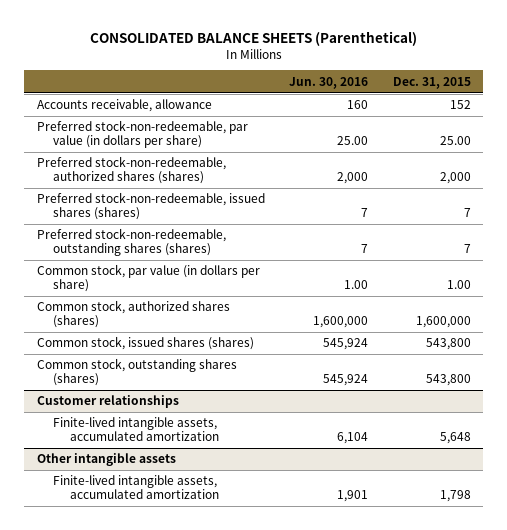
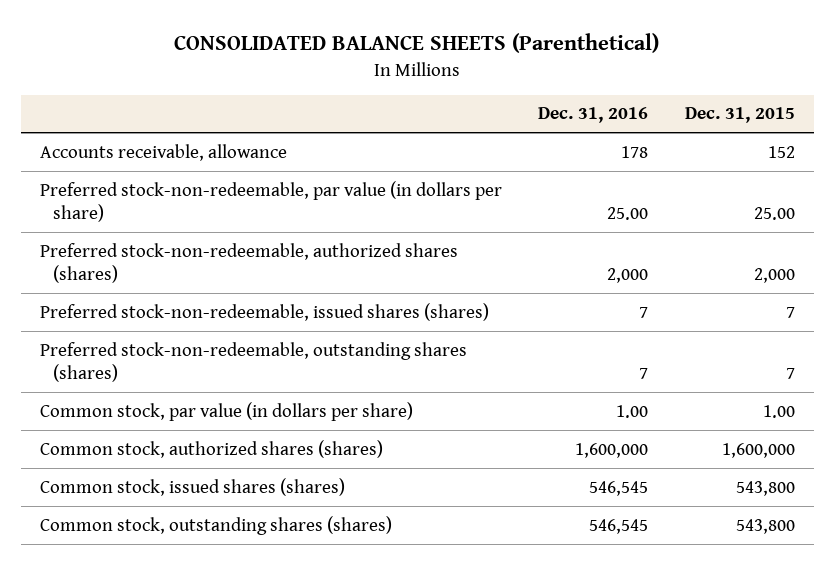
- | Jun. 30, 2016 | Dec. 31, 2015
+ | Dec. 31, 2016 | Dec. 31, 2015
- Customer relationships
- Finite-lived intangible assets, accumulated amortization | 6,104 | 5,648
- Other intangible assets
- Finite-lived intangible assets, accumulated amortization | 1,901 | 1,798

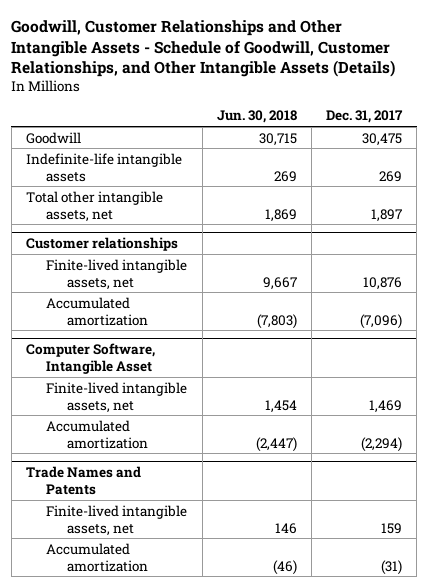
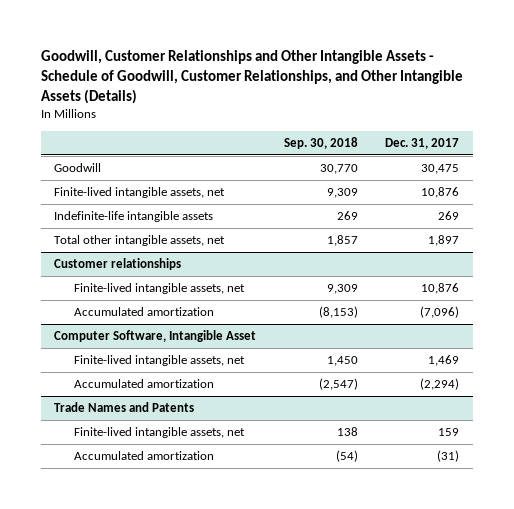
- | Jun. 30, 2018 | Dec. 31, 2017
+ | Sep. 30, 2018 | Dec. 31, 2017
+ Finite-lived intangible assets, net | 9,309 | 10,876

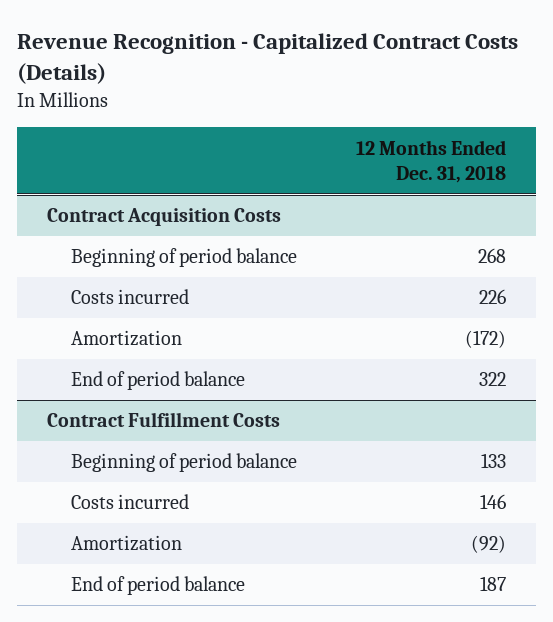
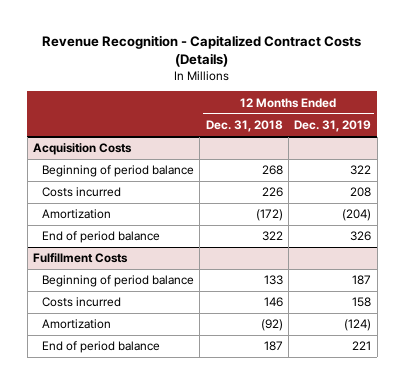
- | 12 Months Ended Dec. 31, 2018
+ | 12 Months Ended Dec. 31, 2018 | 12 Months Ended Dec. 31, 2019
- Contract Acquisition Costs
+ Acquisition Costs
- Contract Fulfillment Costs
+ Fulfillment Costs

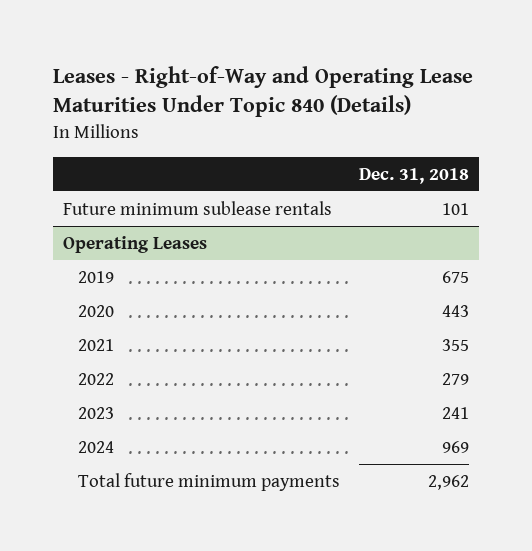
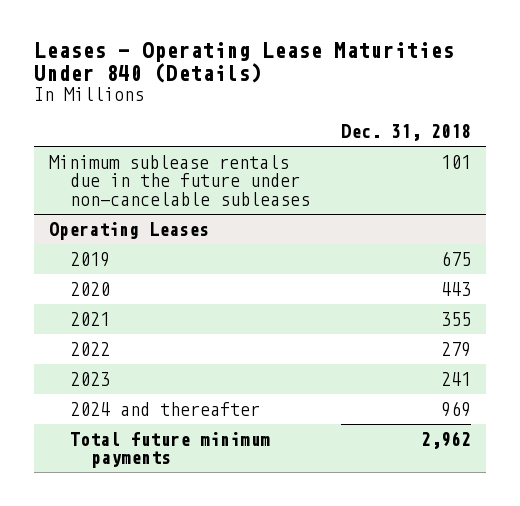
- Leases - Right-of-Way and Operating Lease Maturities Under Topic 840 (Details)
+ Leases - Operating Lease Maturities Under 840 (Details)
- Future minimum sublease rentals | 101
+ Minimum sublease rentals due in the future under non-cancelable subleases | 101
@ Operating Leases
- 2024 | 969
+ 2024 and thereafter | 969

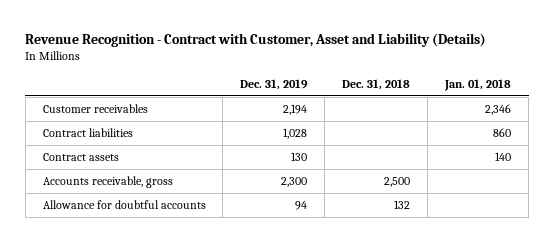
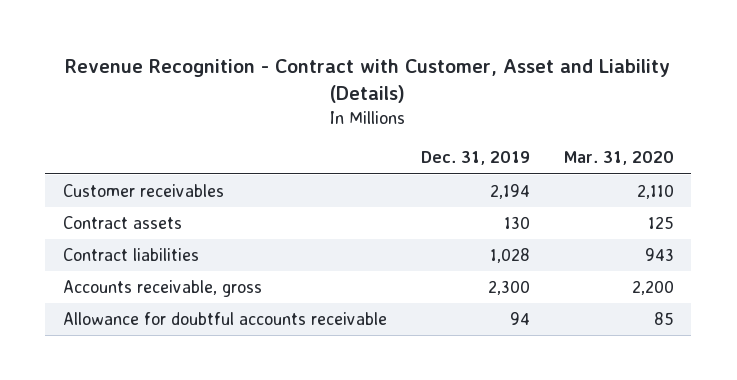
- | Dec. 31, 2019 | Dec. 31, 2018 | Jan. 01, 2018
+ | Dec. 31, 2019 | Mar. 31, 2020
moved down: Contract liabilities | 1,028 | 943
- Allowance for doubtful accounts | 94 | 132 |
+ Allowance for doubtful accounts receivable | 94 | 85

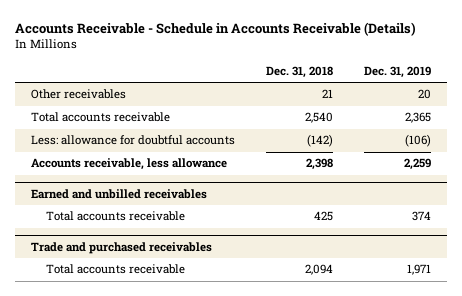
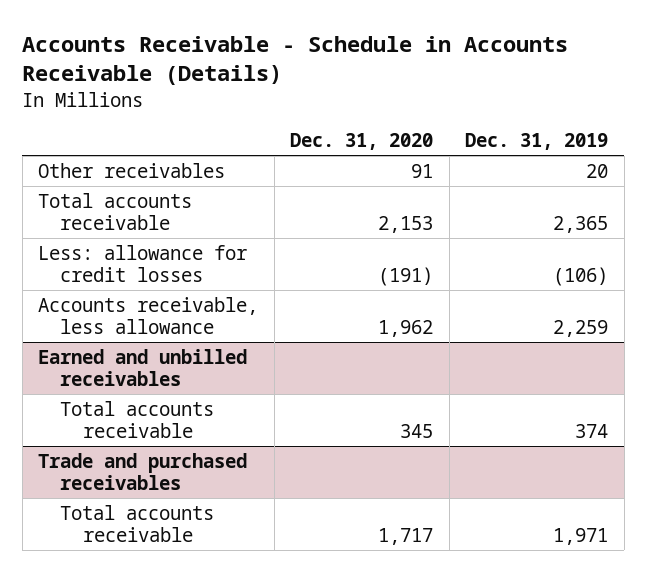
- | Dec. 31, 2018 | Dec. 31, 2019
+ | Dec. 31, 2020 | Dec. 31, 2019
- Less: allowance for doubtful accounts | (142) | (106)
+ Less: allowance for credit losses | (191) | (106)

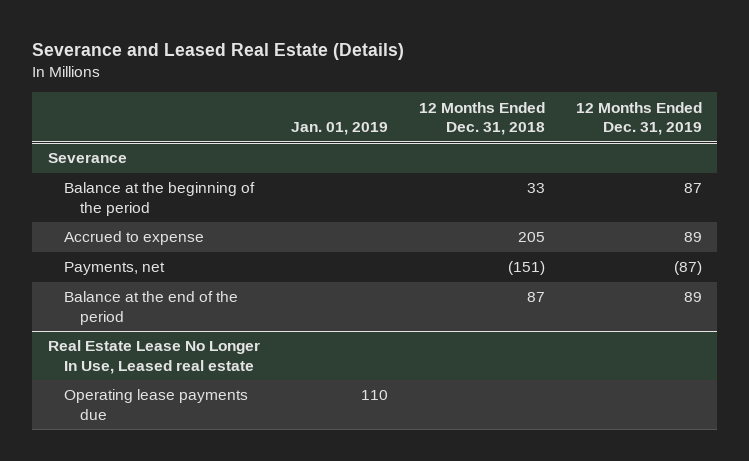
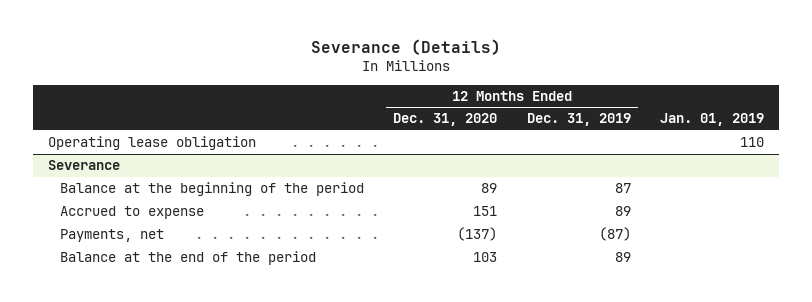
- Severance and Leased Real Estate (Details)
+ Severance (Details)
- | Jan. 01, 2019 | 12 Months Ended Dec. 31, 2018 | 12 Months Ended Dec. 31, 2019
+ | 12 Months Ended Dec. 31, 2020 | 12 Months Ended Dec. 31, 2019 | Jan. 01, 2019
+ Operating lease obligation | | | 110
- Real Estate Lease No Longer In Use, Leased real estate
- Operating lease payments due | 110 | |

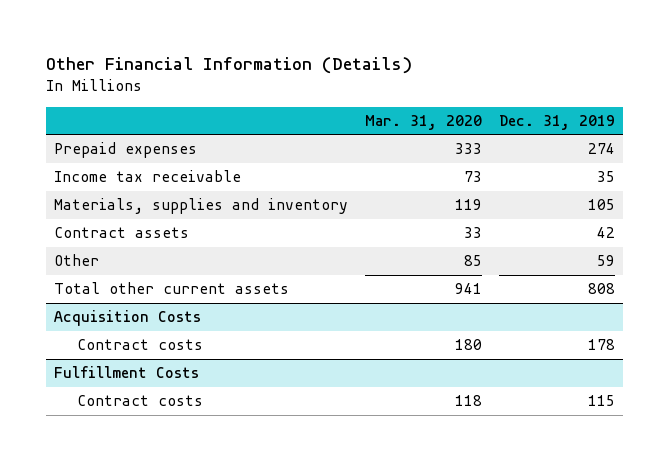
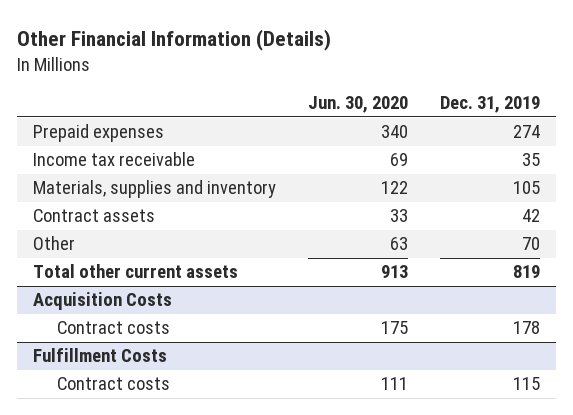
- | Mar. 31, 2020 | Dec. 31, 2019
+ | Jun. 30, 2020 | Dec. 31, 2019
- Other | 85 | 59
- Total other current assets | 941 | 808
+ Other | 63 | 70
+ Total other current assets | 913 | 819

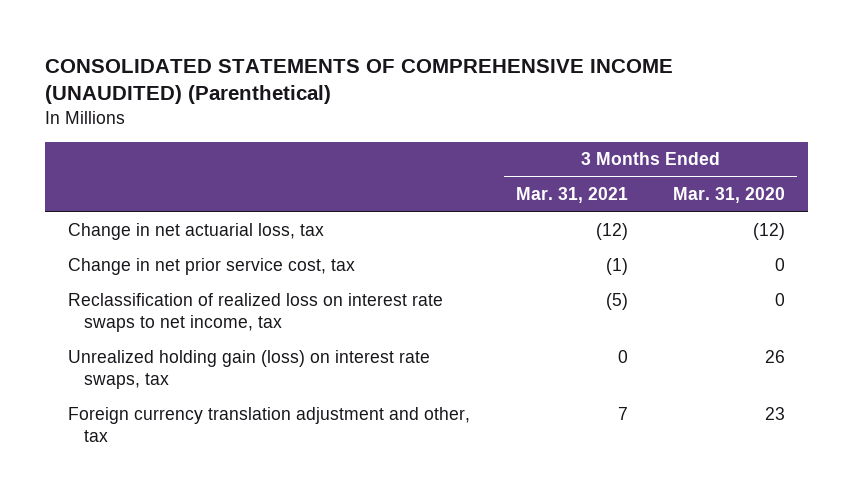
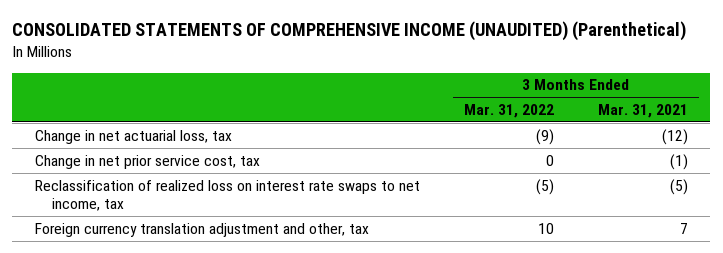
- | 3 Months Ended Mar. 31, 2021 | 3 Months Ended Mar. 31, 2020
+ | 3 Months Ended Mar. 31, 2022 | 3 Months Ended Mar. 31, 2021
- Unrealized holding gain (loss) on interest rate swaps, tax | 0 | 26

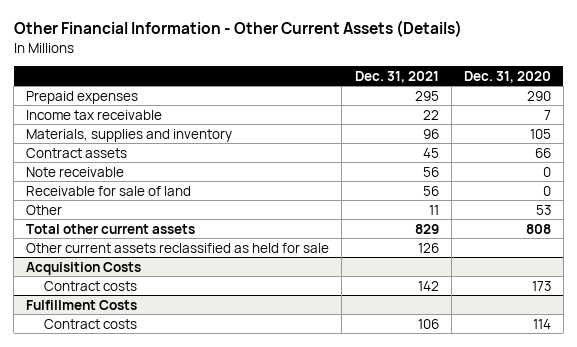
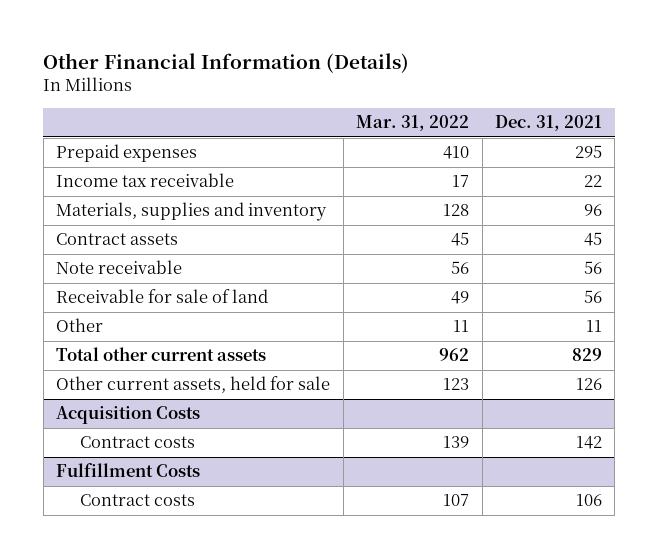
- Other Financial Information - Other Current Assets (Details)
+ Other Financial Information (Details)
- | Dec. 31, 2021 | Dec. 31, 2020
+ | Mar. 31, 2022 | Dec. 31, 2021
- Other current assets reclassified as held for sale | 126 |
+ Other current assets, held for sale | 123 | 126

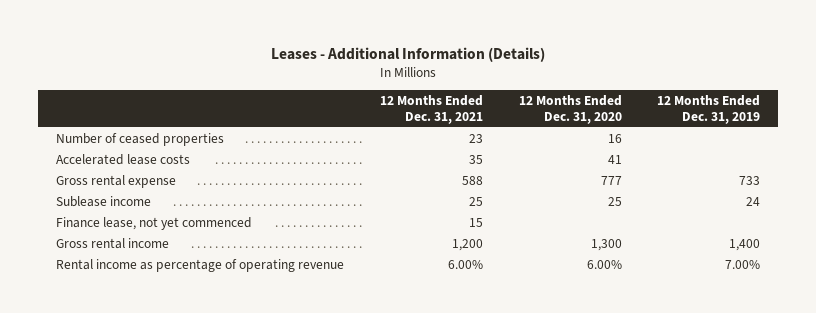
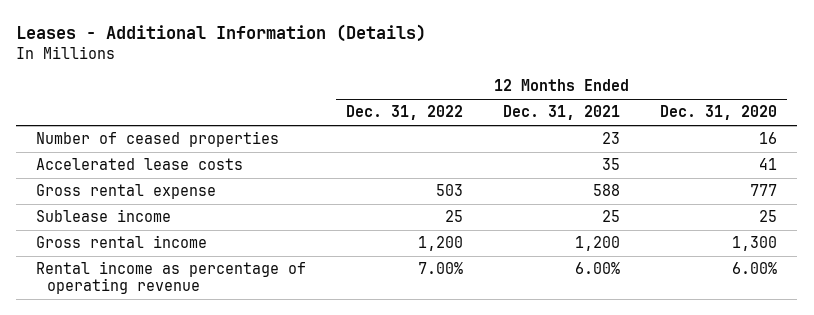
- | 12 Months Ended Dec. 31, 2021 | 12 Months Ended Dec. 31, 2020 | 12 Months Ended Dec. 31, 2019
+ | 12 Months Ended Dec. 31, 2022 | 12 Months Ended Dec. 31, 2021 | 12 Months Ended Dec. 31, 2020
- Finance lease, not yet commenced | 15 | |

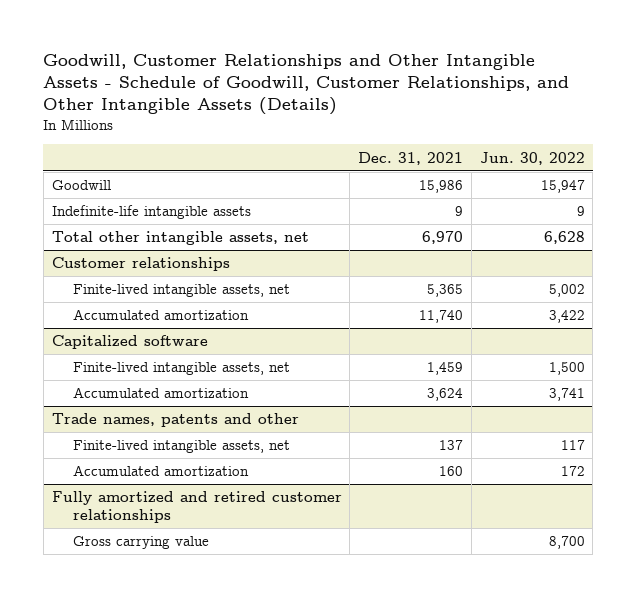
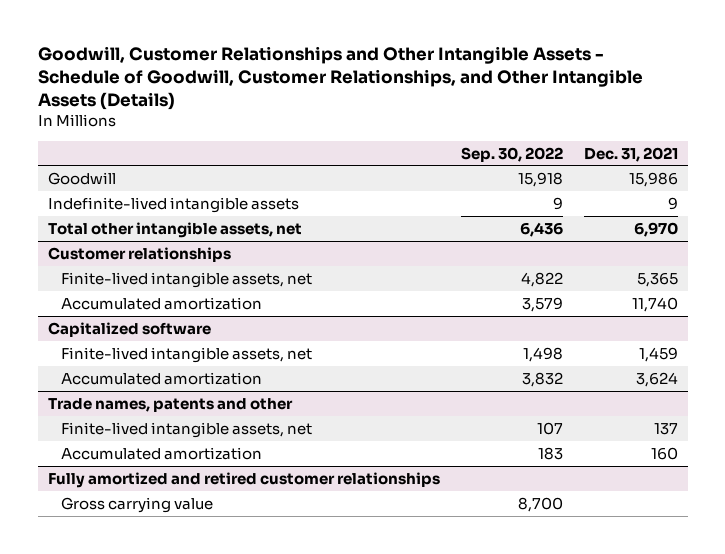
- | Dec. 31, 2021 | Jun. 30, 2022
+ | Sep. 30, 2022 | Dec. 31, 2021
- Indefinite-life intangible assets | 9 | 9
+ Indefinite-lived intangible assets | 9 | 9

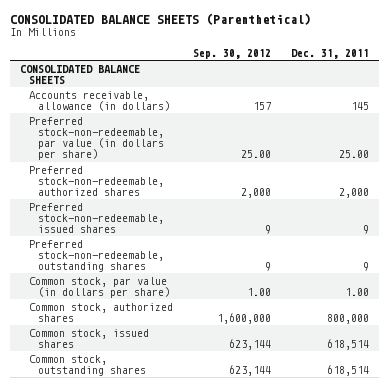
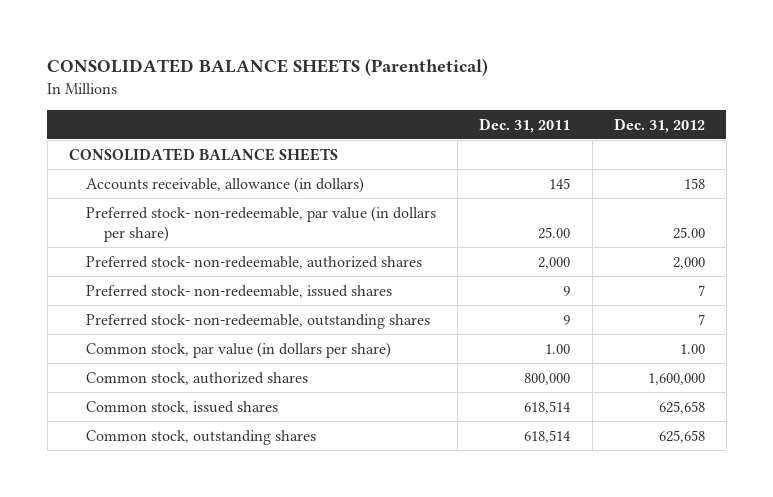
- | Sep. 30, 2012 | Dec. 31, 2011
+ | Dec. 31, 2011 | Dec. 31, 2012
- Preferred stock-non-redeemable, par value (in dollars per share) | 25.00 | 25.00
- Preferred stock-non-redeemable, authorized shares | 2,000 | 2,000
- Preferred stock-non-redeemable, issued shares | 9 | 9
- Preferred stock-non-redeemable, outstanding shares | 9 | 9
+ Preferred stock- non-redeemable, par value (in dollars per share) | 25.00 | 25.00
+ Preferred stock- non-redeemable, authorized shares | 2,000 | 2,000
+ Preferred stock- non-redeemable, issued shares | 9 | 7
+ Preferred stock- non-redeemable, outstanding shares | 9 | 7

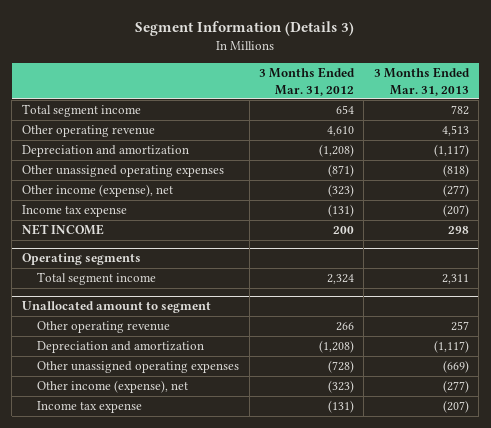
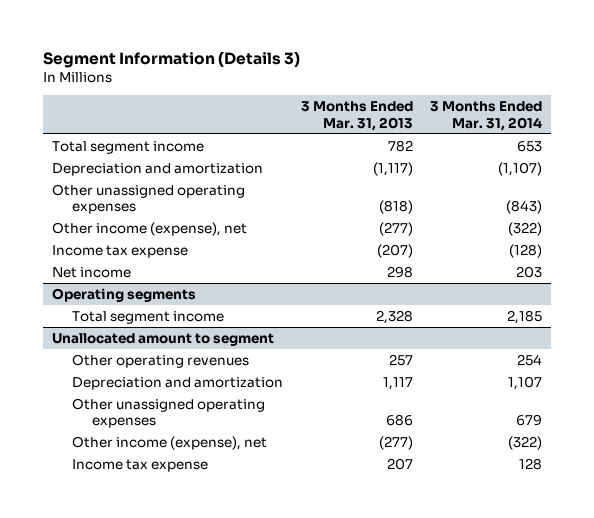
- | 3 Months Ended Mar. 31, 2012 | 3 Months Ended Mar. 31, 2013
+ | 3 Months Ended Mar. 31, 2013 | 3 Months Ended Mar. 31, 2014
- Other operating revenue | 4,610 | 4,513
- NET INCOME | 200 | 298
+ Net income | 298 | 203
@ Operating segments
- Total segment income | 2,324 | 2,311
+ Total segment income | 2,328 | 2,185
@ Unallocated amount to segment
- Other operating revenue | 266 | 257
- Depreciation and amortization | (1,208) | (1,117)
- Other unassigned operating expenses | (728) | (669)
+ Other operating revenues | 257 | 254
+ Depreciation and amortization | 1,117 | 1,107
+ Other unassigned operating expenses | 686 | 679
- Income tax expense | (131) | (207)
+ Income tax expense | 207 | 128

